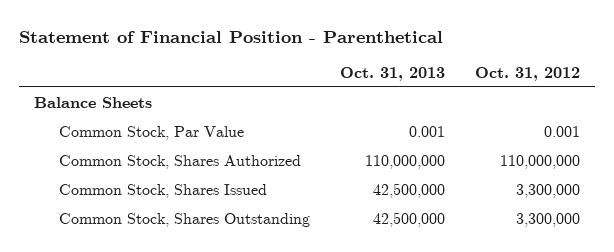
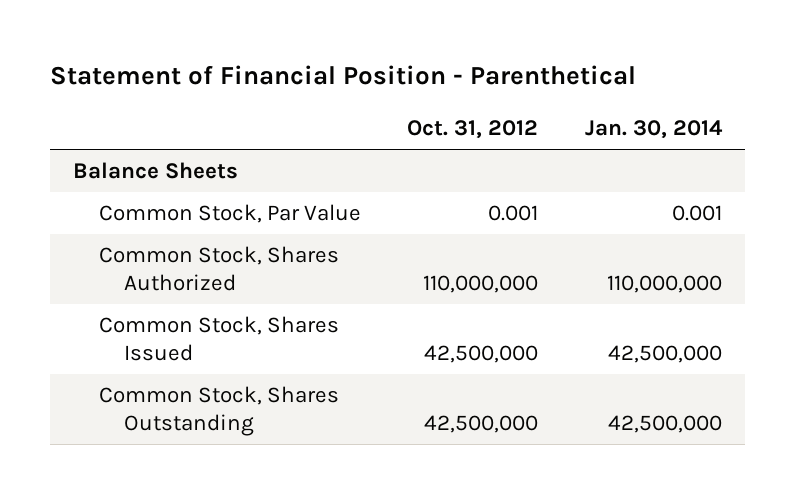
- | Oct. 31, 2013 | Oct. 31, 2012
+ | Oct. 31, 2012 | Jan. 30, 2014
- Common Stock, Shares Issued | 42,500,000 | 3,300,000
- Common Stock, Shares Outstanding | 42,500,000 | 3,300,000
+ Common Stock, Shares Issued | 42,500,000 | 42,500,000
+ Common Stock, Shares Outstanding | 42,500,000 | 42,500,000

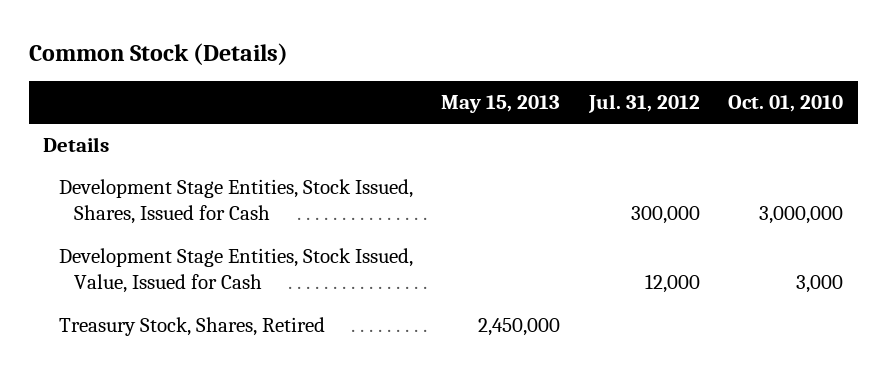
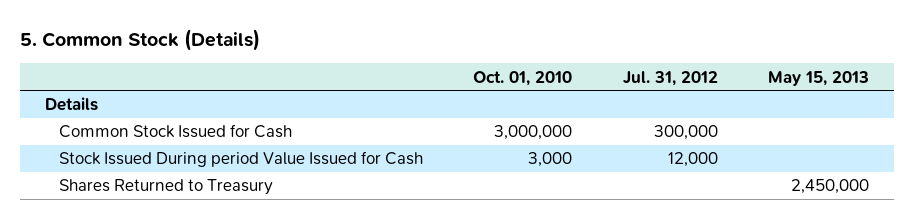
- Common Stock (Details)
+ 5. Common Stock (Details)
- | May 15, 2013 | Jul. 31, 2012 | Oct. 01, 2010
+ | Oct. 01, 2010 | Jul. 31, 2012 | May 15, 2013
- Development Stage Entities, Stock Issued, Shares, Issued for Cash | | 300,000 | 3,000,000
- Development Stage Entities, Stock Issued, Value, Issued for Cash | | 12,000 | 3,000
- Treasury Stock, Shares, Retired | 2,450,000 | |
+ Common Stock Issued for Cash | 3,000,000 | 300,000 |
+ Stock Issued During period Value Issued for Cash | 3,000 | 12,000 |
+ Shares Returned to Treasury | | | 2,450,000

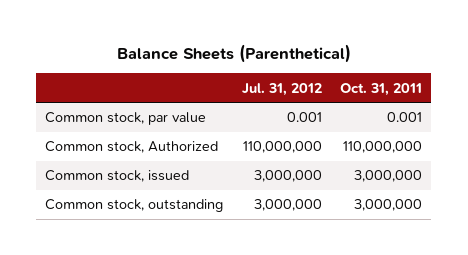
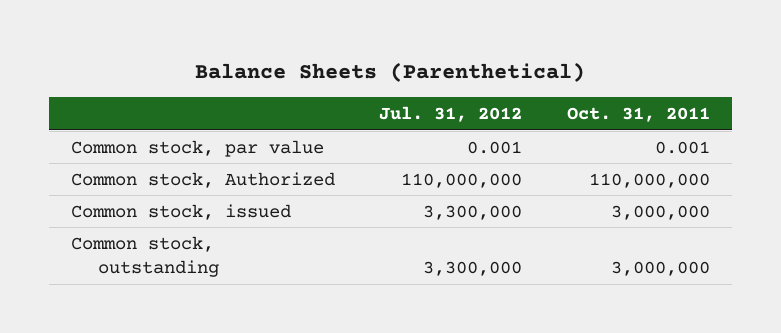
- Common stock, issued | 3,000,000 | 3,000,000
- Common stock, outstanding | 3,000,000 | 3,000,000
+ Common stock, issued | 3,300,000 | 3,000,000
+ Common stock, outstanding | 3,300,000 | 3,000,000

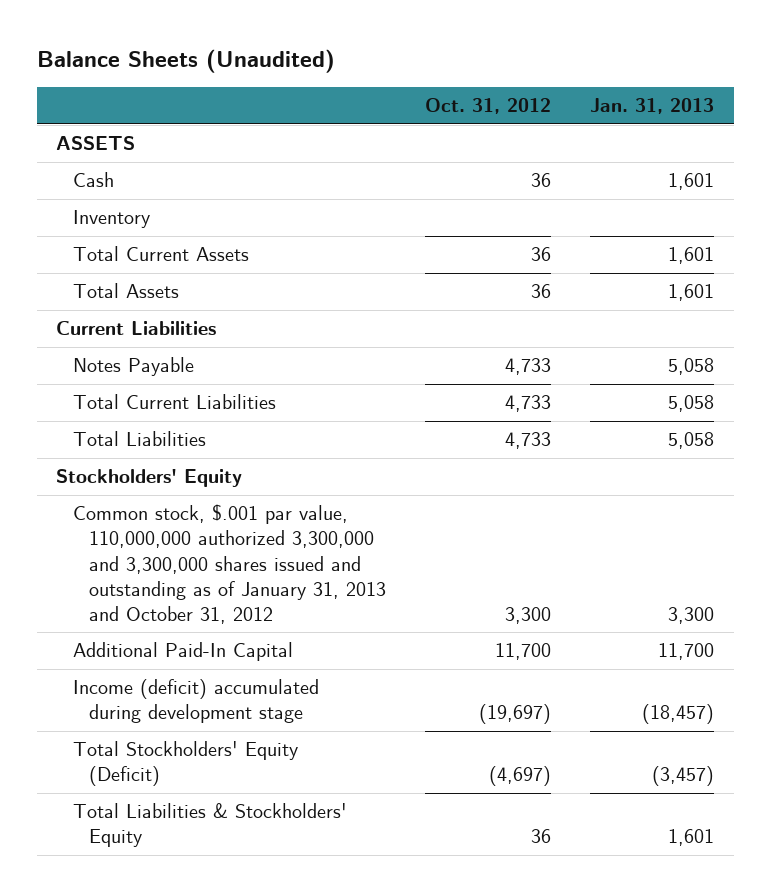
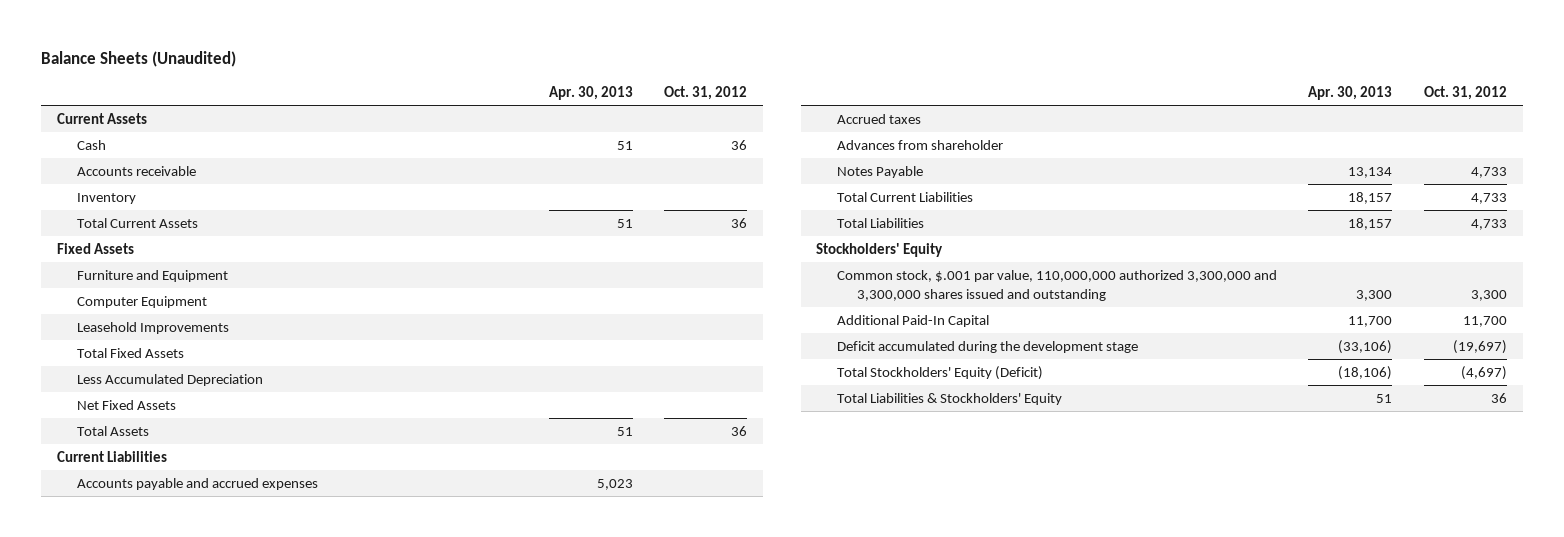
- | Oct. 31, 2012 | Jan. 31, 2013
+ | Apr. 30, 2013 | Oct. 31, 2012
- ASSETS
+ Current Assets
+ Accounts receivable
+ Fixed Assets
+ Furniture and Equipment
+ Computer Equipment
+ Leasehold Improvements
+ Total Fixed Assets
+ Less Accumulated Depreciation
+ Net Fixed Assets
+ Accounts payable and accrued expenses | 5,023 |
+ Accrued taxes
+ Advances from shareholder
- Common stock, $.001 par value, 110,000,000 authorized 3,300,000 and 3,300,000 shares issued and outstanding as of January 31, 2013 and October 31, 2012 | 3,300 | 3,300
+ Common stock, $.001 par value, 110,000,000 authorized 3,300,000 and 3,300,000 shares issued and outstanding | 3,300 | 3,300
- Income (deficit) accumulated during development stage | (19,697) | (18,457)
+ Deficit accumulated during the development stage | (33,106) | (19,697)

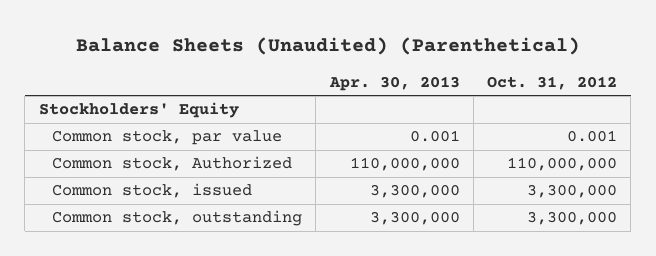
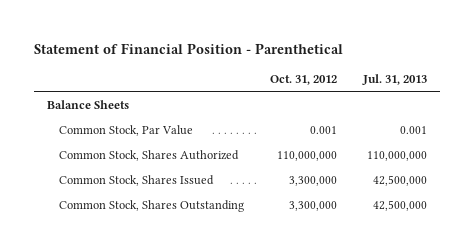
- Balance Sheets (Unaudited) (Parenthetical)
+ Statement of Financial Position - Parenthetical
- | Apr. 30, 2013 | Oct. 31, 2012
+ | Oct. 31, 2012 | Jul. 31, 2013
- Stockholders' Equity
- Common stock, par value | 0.001 | 0.001
- Common stock, Authorized | 110,000,000 | 110,000,000
- Common stock, issued | 3,300,000 | 3,300,000
- Common stock, outstanding | 3,300,000 | 3,300,000
+ Balance Sheets
+ Common Stock, Par Value | 0.001 | 0.001
+ Common Stock, Shares Authorized | 110,000,000 | 110,000,000
+ Common Stock, Shares Issued | 3,300,000 | 42,500,000
+ Common Stock, Shares Outstanding | 3,300,000 | 42,500,000

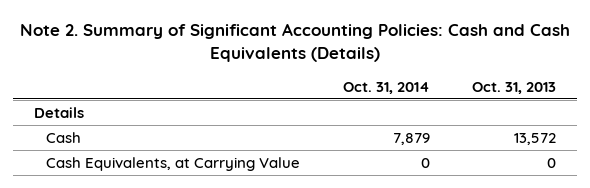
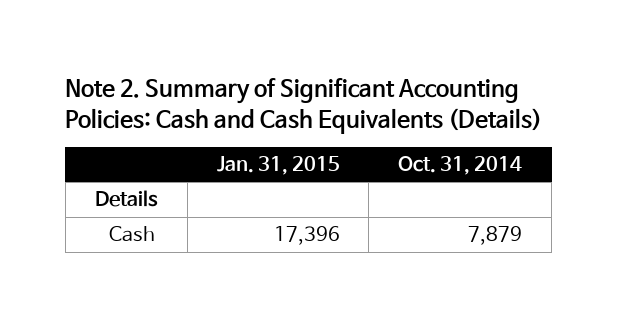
- | Oct. 31, 2014 | Oct. 31, 2013
+ | Jan. 31, 2015 | Oct. 31, 2014
- Cash Equivalents, at Carrying Value | 0 | 0

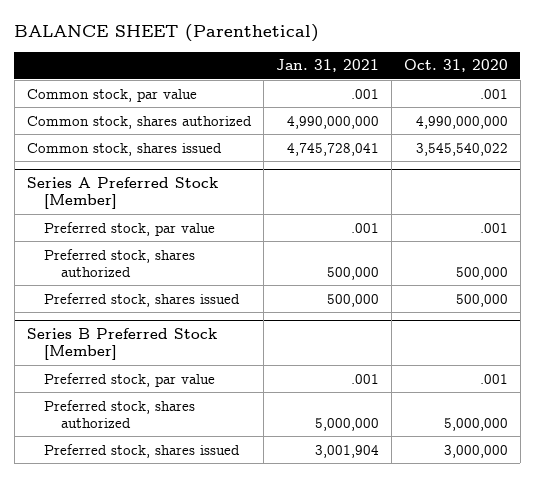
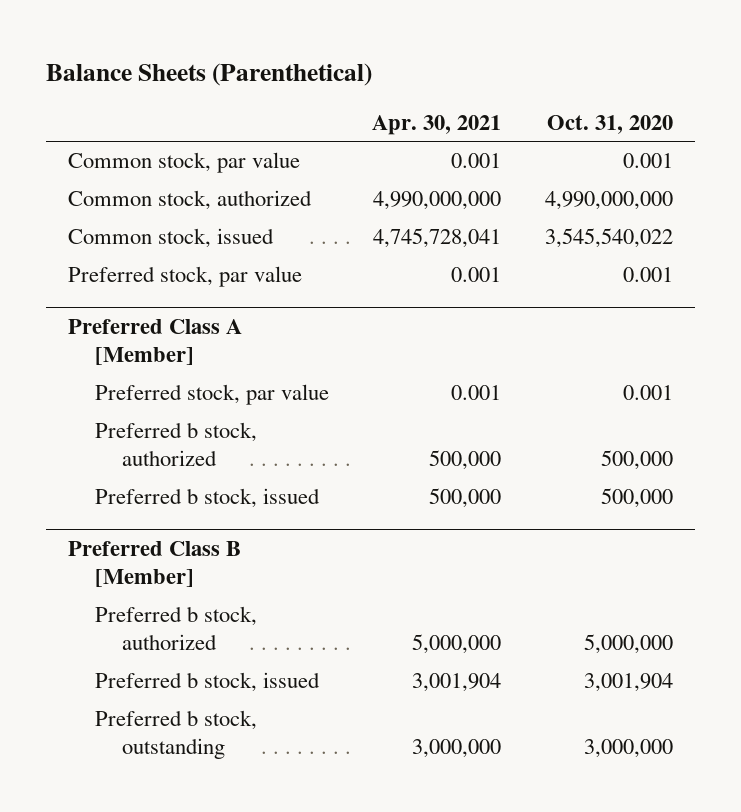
- BALANCE SHEET (Parenthetical)
+ Balance Sheets (Parenthetical)
- | Jan. 31, 2021 | Oct. 31, 2020
+ | Apr. 30, 2021 | Oct. 31, 2020
- Common stock, par value | .001 | .001
- Common stock, shares authorized | 4,990,000,000 | 4,990,000,000
- Common stock, shares issued | 4,745,728,041 | 3,545,540,022
- Series A Preferred Stock [Member]
- Preferred stock, par value | .001 | .001
- Preferred stock, shares authorized | 500,000 | 500,000
- Preferred stock, shares issued | 500,000 | 500,000
- Series B Preferred Stock [Member]
- Preferred stock, par value | .001 | .001
- Preferred stock, shares authorized | 5,000,000 | 5,000,000
- Preferred stock, shares issued | 3,001,904 | 3,000,000
+ Common stock, par value | 0.001 | 0.001
+ Common stock, authorized | 4,990,000,000 | 4,990,000,000
+ Common stock, issued | 4,745,728,041 | 3,545,540,022
+ Preferred stock, par value | 0.001 | 0.001
+ Preferred Class A [Member]
+ Preferred stock, par value | 0.001 | 0.001
+ Preferred b stock, authorized | 500,000 | 500,000
+ Preferred b stock, issued | 500,000 | 500,000
+ Preferred Class B [Member]
+ Preferred b stock, authorized | 5,000,000 | 5,000,000
+ Preferred b stock, issued | 3,001,904 | 3,001,904
+ Preferred b stock, outstanding | 3,000,000 | 3,000,000

